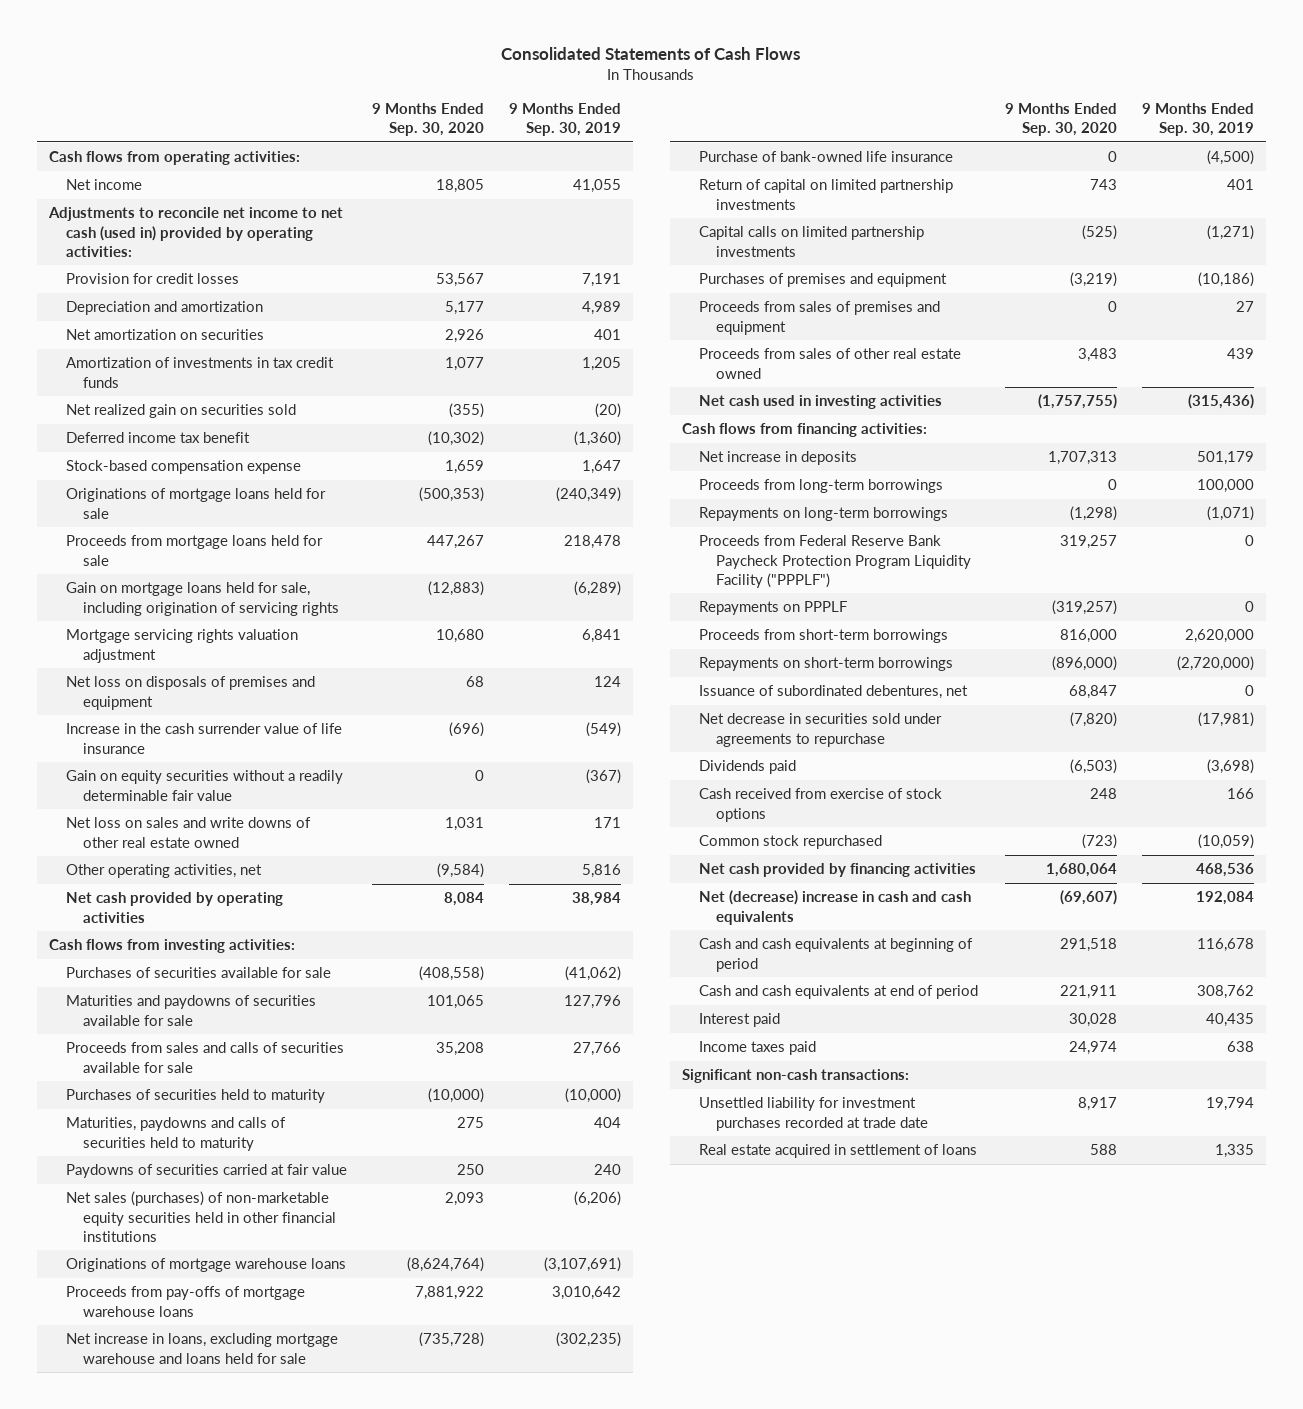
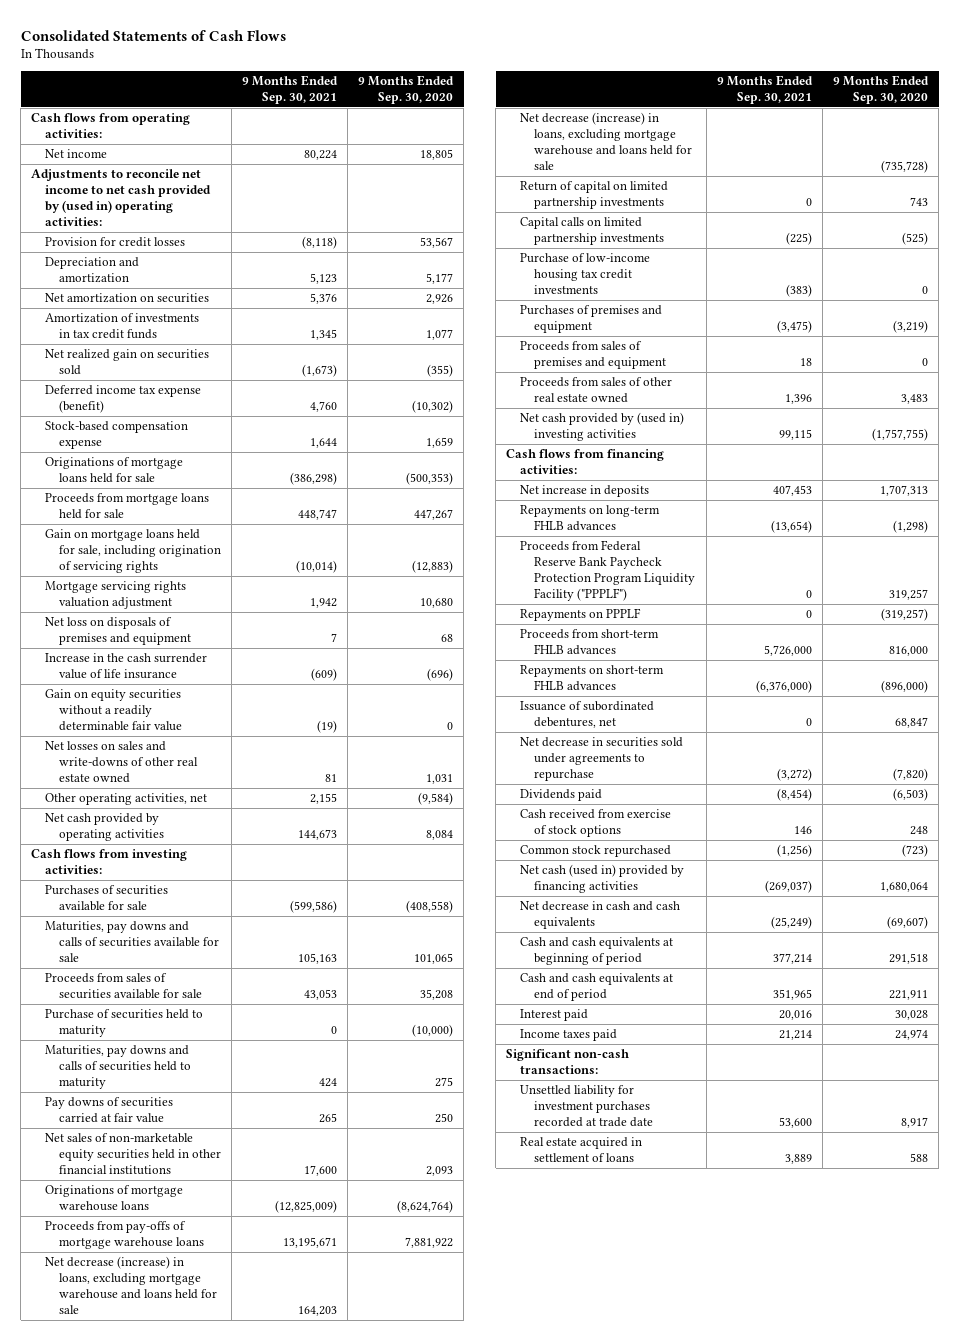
- | 9 Months Ended Sep. 30, 2020 | 9 Months Ended Sep. 30, 2019
+ | 9 Months Ended Sep. 30, 2021 | 9 Months Ended Sep. 30, 2020
- Adjustments to reconcile net income to net cash (used in) provided by operating activities:
+ Adjustments to reconcile net income to net cash provided by (used in) operating activities:
- Deferred income tax benefit | (10,302) | (1,360)
+ Deferred income tax expense (benefit) | 4,760 | (10,302)
- Net loss on sales and write downs of other real estate owned | 1,031 | 171
+ Net losses on sales and write-downs of other real estate owned | 81 | 1,031
- Maturities and paydowns of securities available for sale | 101,065 | 127,796
- Proceeds from sales and calls of securities available for sale | 35,208 | 27,766
- Purchases of securities held to maturity | (10,000) | (10,000)
- Maturities, paydowns and calls of securities held to maturity | 275 | 404
- Paydowns of securities carried at fair value | 250 | 240
- Net sales (purchases) of non-marketable equity securities held in other financial institutions | 2,093 | (6,206)
+ Maturities, pay downs and calls of securities available for sale | 105,163 | 101,065
+ Proceeds from sales of securities available for sale | 43,053 | 35,208
+ Purchase of securities held to maturity | 0 | (10,000)
+ Maturities, pay downs and calls of securities held to maturity | 424 | 275
+ Pay downs of securities carried at fair value | 265 | 250
+ Net sales of non-marketable equity securities held in other financial institutions | 17,600 | 2,093
- Net increase in loans, excluding mortgage warehouse and loans held for sale | (735,728) | (302,235)
- Purchase of bank-owned life insurance | 0 | (4,500)
+ Net decrease (increase) in loans, excluding mortgage warehouse and loans held for sale | 164,203 |
+ Net decrease (increase) in loans, excluding mortgage warehouse and loans held for sale | | (735,728)
+ Purchase of low-income housing tax credit investments | (383) | 0
- Net cash used in investing activities | (1,757,755) | (315,436)
+ Net cash provided by (used in) investing activities | 99,115 | (1,757,755)
- Proceeds from long-term borrowings | 0 | 100,000
- Repayments on long-term borrowings | (1,298) | (1,071)
+ Repayments on long-term FHLB advances | (13,654) | (1,298)
- Proceeds from short-term borrowings | 816,000 | 2,620,000
- Repayments on short-term borrowings | (896,000) | (2,720,000)
+ Proceeds from short-term FHLB advances | 5,726,000 | 816,000
+ Repayments on short-term FHLB advances | (6,376,000) | (896,000)
- Net cash provided by financing activities | 1,680,064 | 468,536
- Net (decrease) increase in cash and cash equivalents | (69,607) | 192,084
+ Net cash (used in) provided by financing activities | (269,037) | 1,680,064
+ Net decrease in cash and cash equivalents | (25,249) | (69,607)

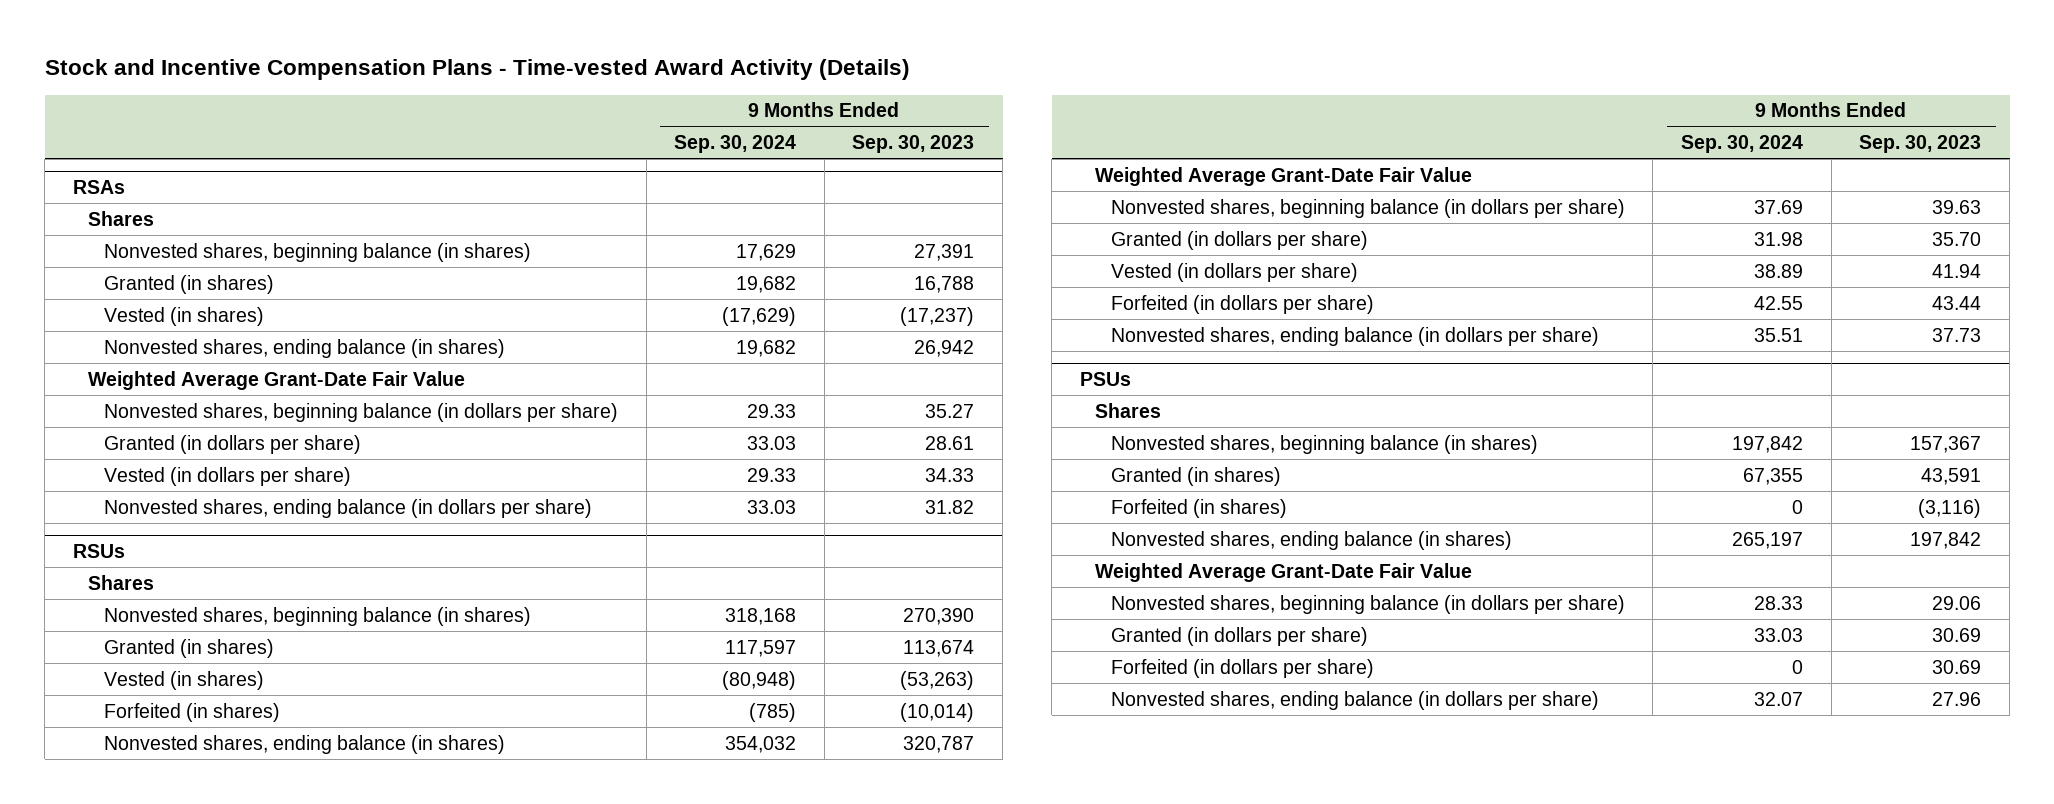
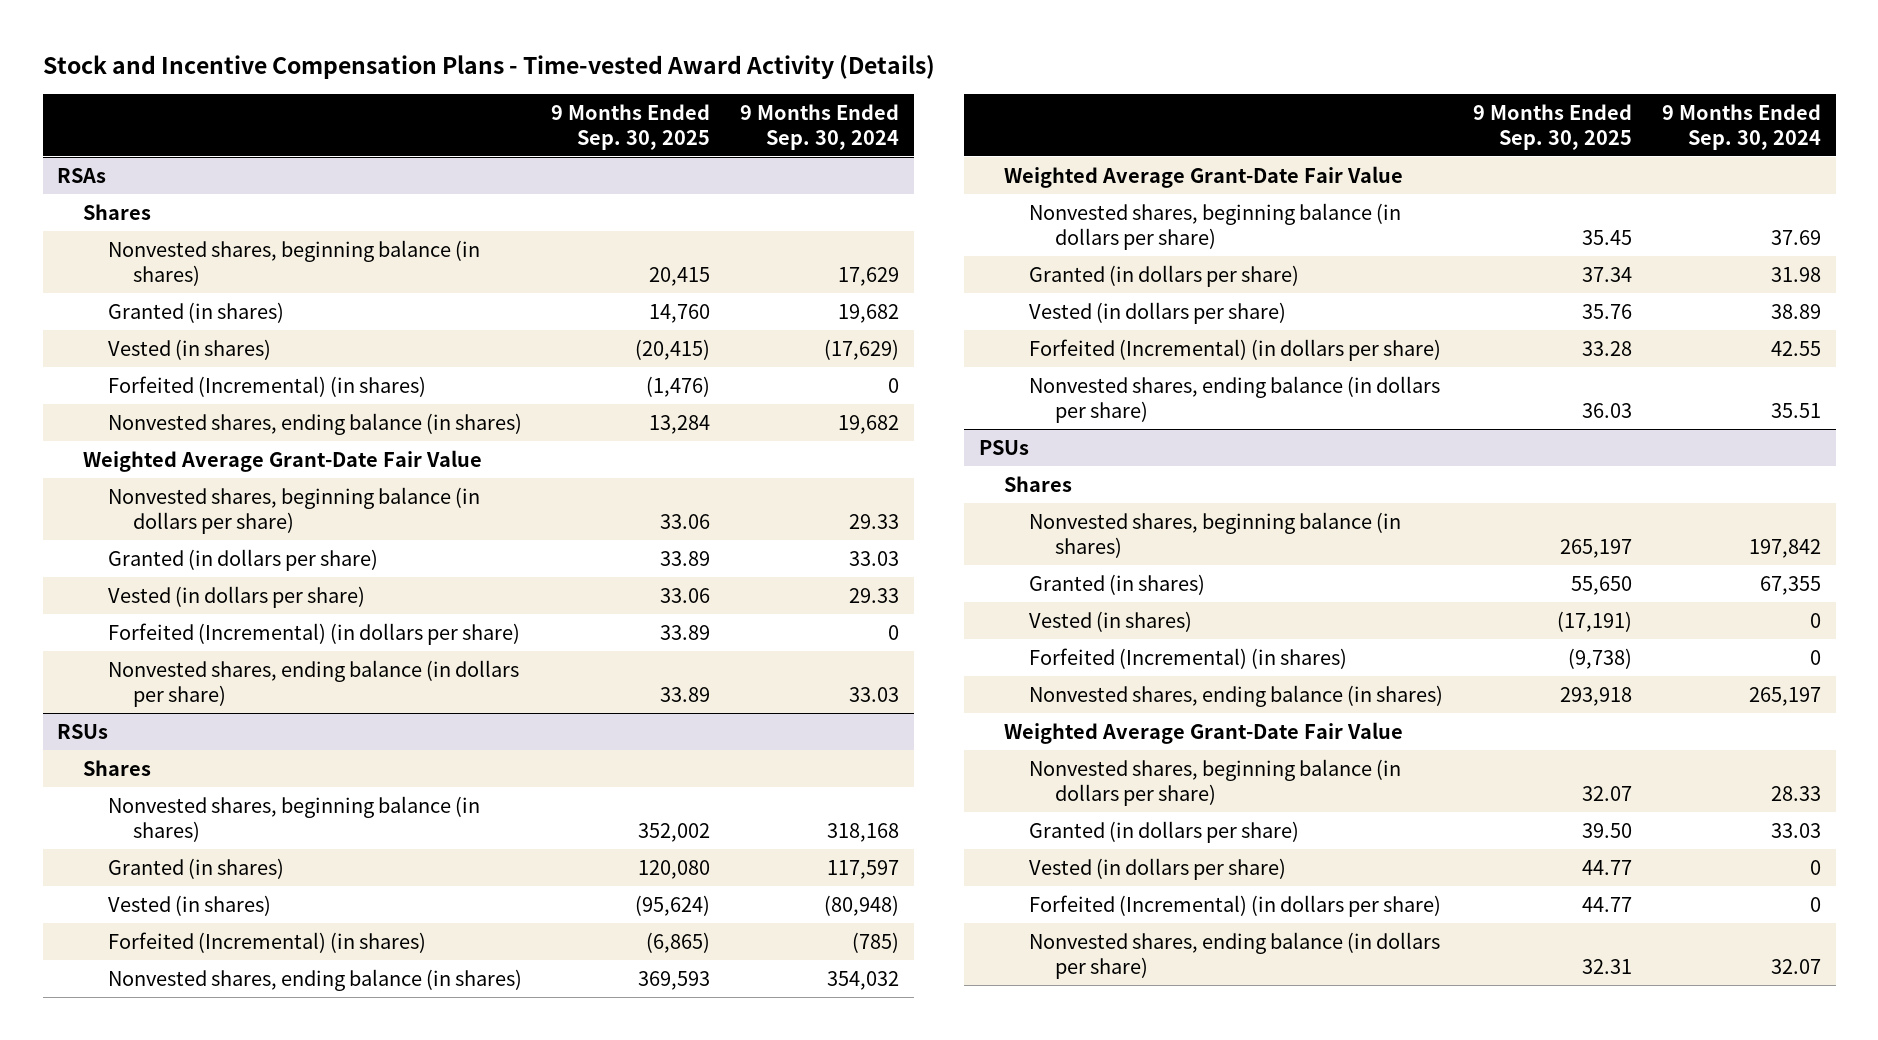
- | 9 Months Ended Sep. 30, 2024 | 9 Months Ended Sep. 30, 2023
+ | 9 Months Ended Sep. 30, 2025 | 9 Months Ended Sep. 30, 2024
@ RSAs
+ Forfeited (Incremental) (in shares) | (1,476) | 0
+ Forfeited (Incremental) (in dollars per share) | 33.89 | 0
@ RSUs
- Forfeited (in shares) | (785) | (10,014)
+ Forfeited (Incremental) (in shares) | (6,865) | (785)
- Forfeited (in dollars per share) | 42.55 | 43.44
+ Forfeited (Incremental) (in dollars per share) | 33.28 | 42.55
@ PSUs
- Forfeited (in shares) | 0 | (3,116)
+ Vested (in shares) | (17,191) | 0
+ Forfeited (Incremental) (in shares) | (9,738) | 0
- Forfeited (in dollars per share) | 0 | 30.69
+ Vested (in dollars per share) | 44.77 | 0
+ Forfeited (Incremental) (in dollars per share) | 44.77 | 0

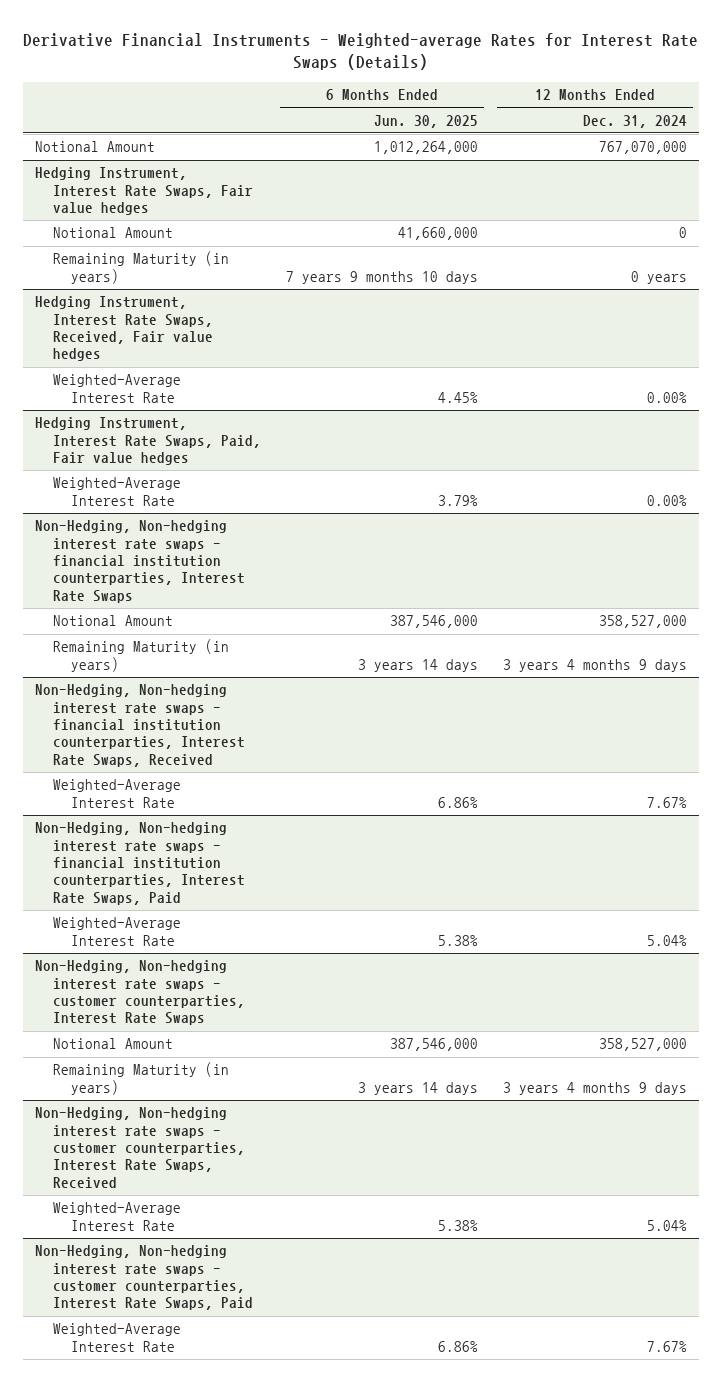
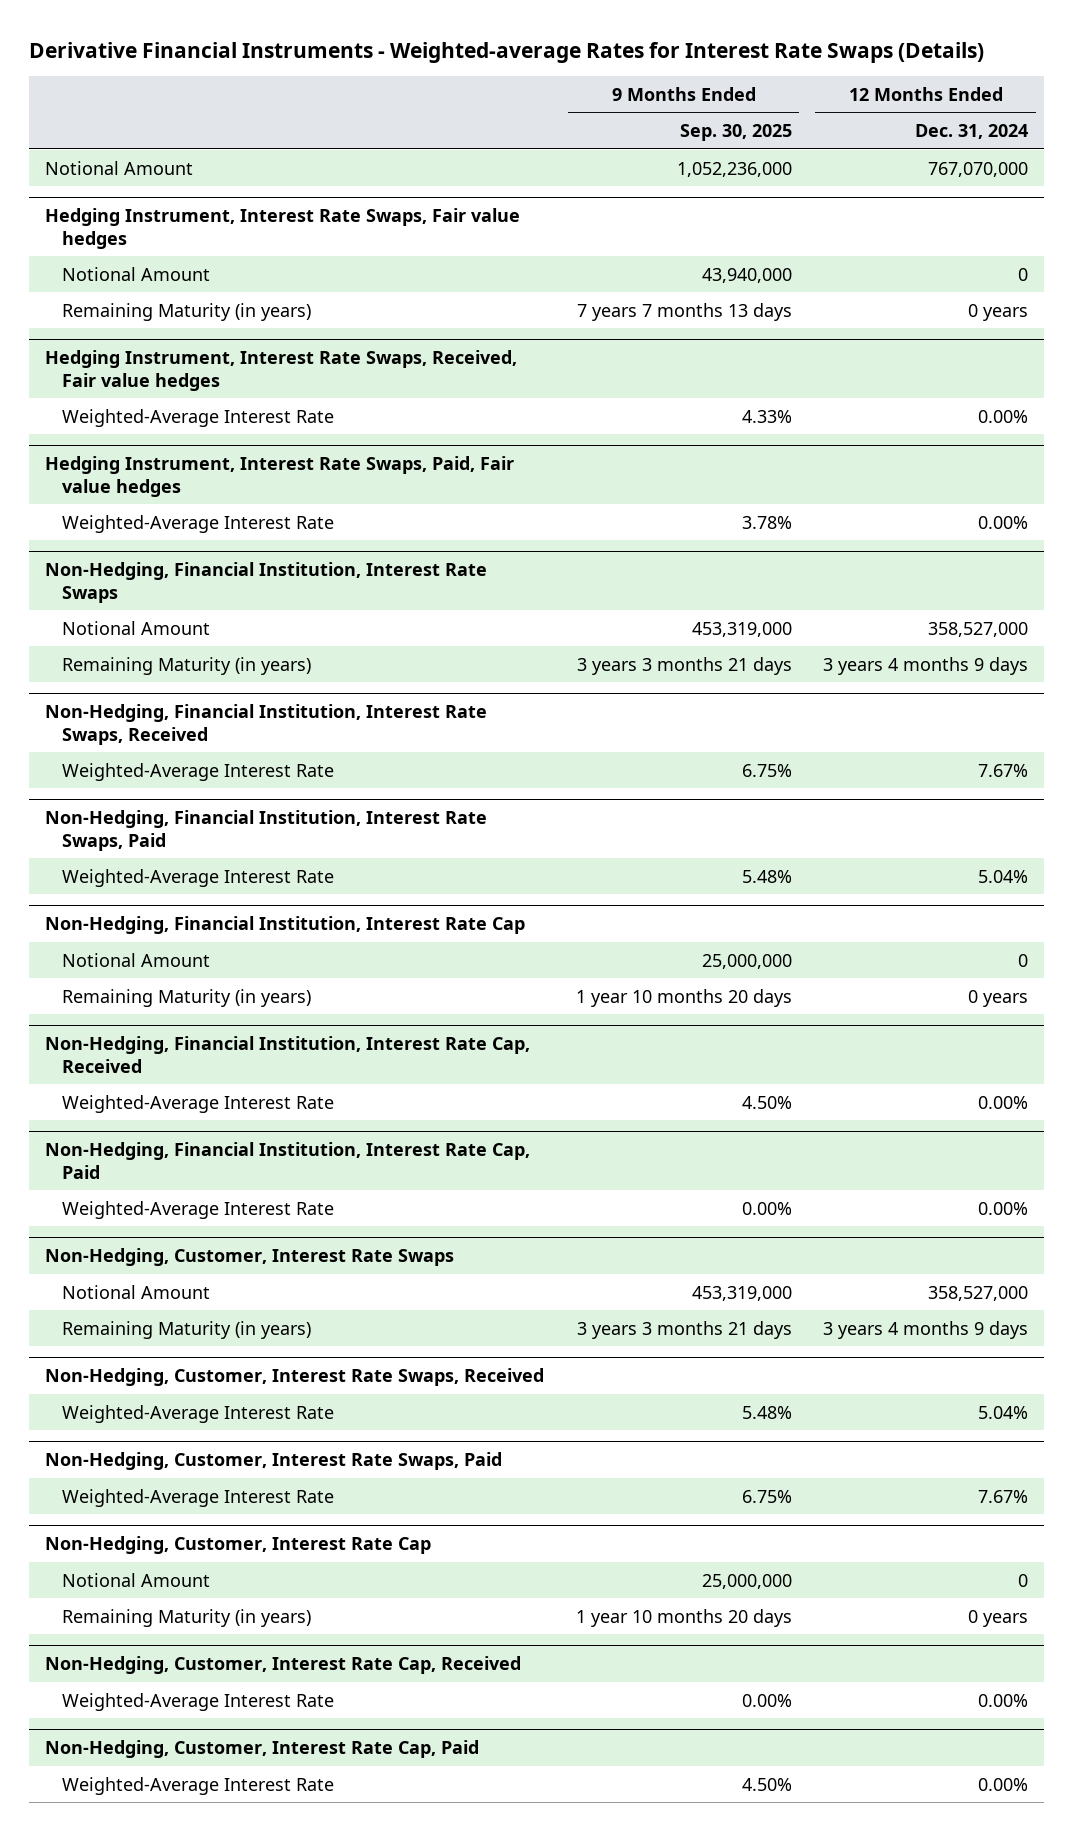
- | 6 Months Ended Jun. 30, 2025 | 12 Months Ended Dec. 31, 2024
+ | 9 Months Ended Sep. 30, 2025 | 12 Months Ended Dec. 31, 2024
- Non-Hedging, Non-hedging interest rate swaps - financial institution counterparties, Interest Rate Swaps
+ Non-Hedging, Financial Institution, Interest Rate Swaps
- Non-Hedging, Non-hedging interest rate swaps - financial institution counterparties, Interest Rate Swaps, Received
+ Non-Hedging, Financial Institution, Interest Rate Swaps, Received
- Non-Hedging, Non-hedging interest rate swaps - financial institution counterparties, Interest Rate Swaps, Paid
+ Non-Hedging, Financial Institution, Interest Rate Swaps, Paid
- Non-Hedging, Non-hedging interest rate swaps - customer counterparties, Interest Rate Swaps
+ Non-Hedging, Financial Institution, Interest Rate Cap
+ Notional Amount | 25,000,000 | 0
+ Remaining Maturity (in years) | 1 year 10 months 20 days | 0 years
+ Non-Hedging, Financial Institution, Interest Rate Cap, Received
+ Weighted-Average Interest Rate | 4.50% | 0.00%
+ Non-Hedging, Financial Institution, Interest Rate Cap, Paid
+ Weighted-Average Interest Rate | 0.00% | 0.00%
+ Non-Hedging, Customer, Interest Rate Swaps
- Non-Hedging, Non-hedging interest rate swaps - customer counterparties, Interest Rate Swaps, Received
+ Non-Hedging, Customer, Interest Rate Swaps, Received
- Non-Hedging, Non-hedging interest rate swaps - customer counterparties, Interest Rate Swaps, Paid
+ Non-Hedging, Customer, Interest Rate Swaps, Paid
+ Non-Hedging, Customer, Interest Rate Cap
+ Notional Amount | 25,000,000 | 0
+ Remaining Maturity (in years) | 1 year 10 months 20 days | 0 years
+ Non-Hedging, Customer, Interest Rate Cap, Received
+ Weighted-Average Interest Rate | 0.00% | 0.00%
+ Non-Hedging, Customer, Interest Rate Cap, Paid
+ Weighted-Average Interest Rate | 4.50% | 0.00%

